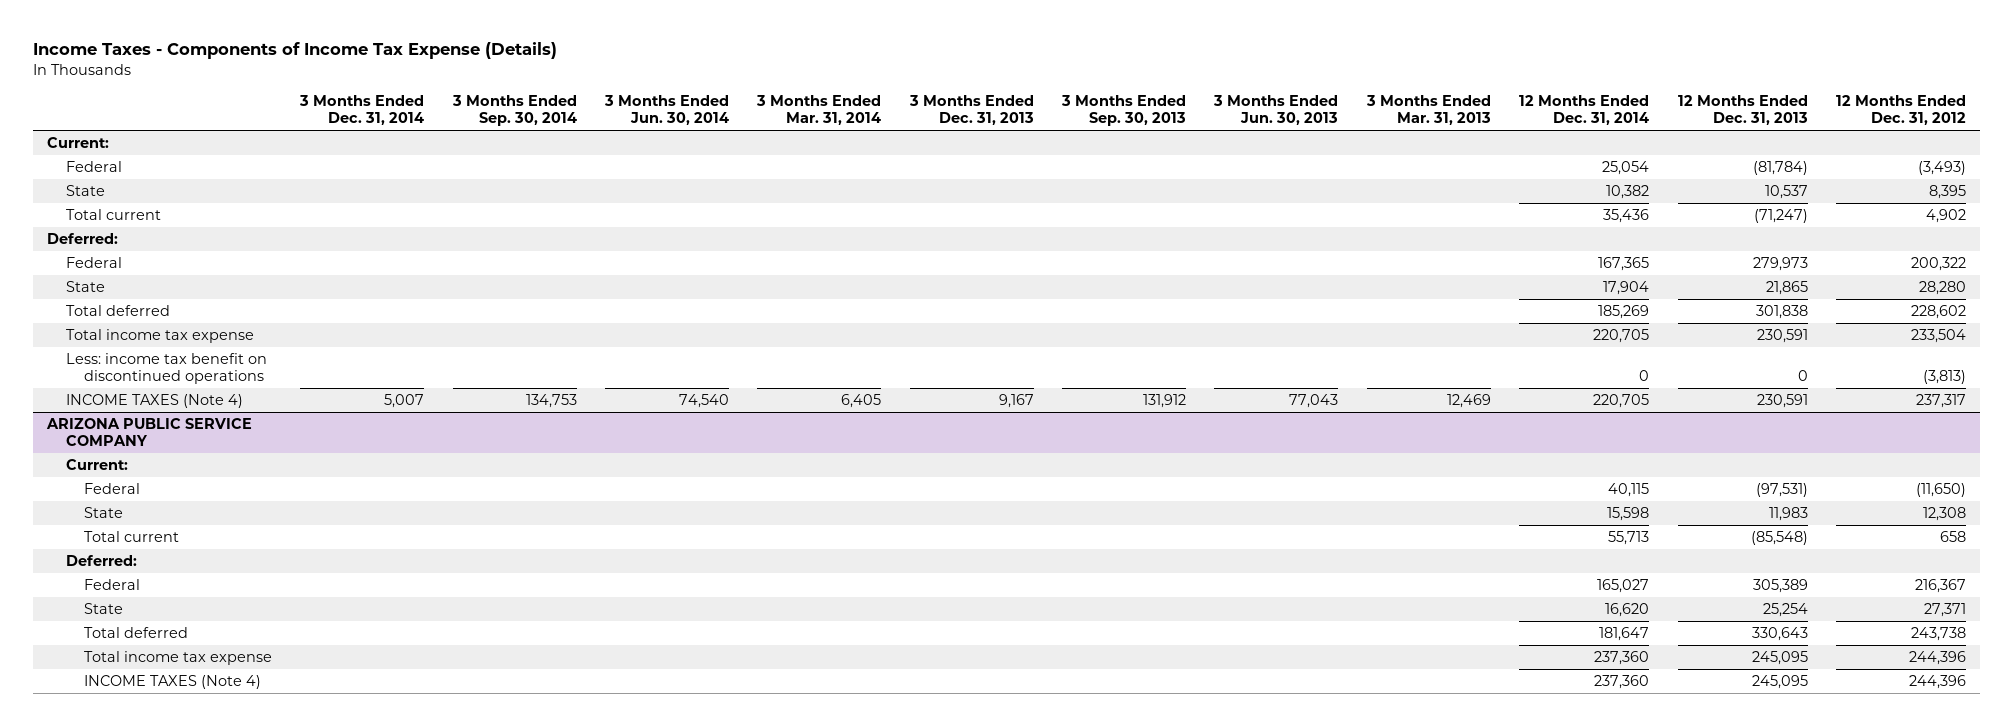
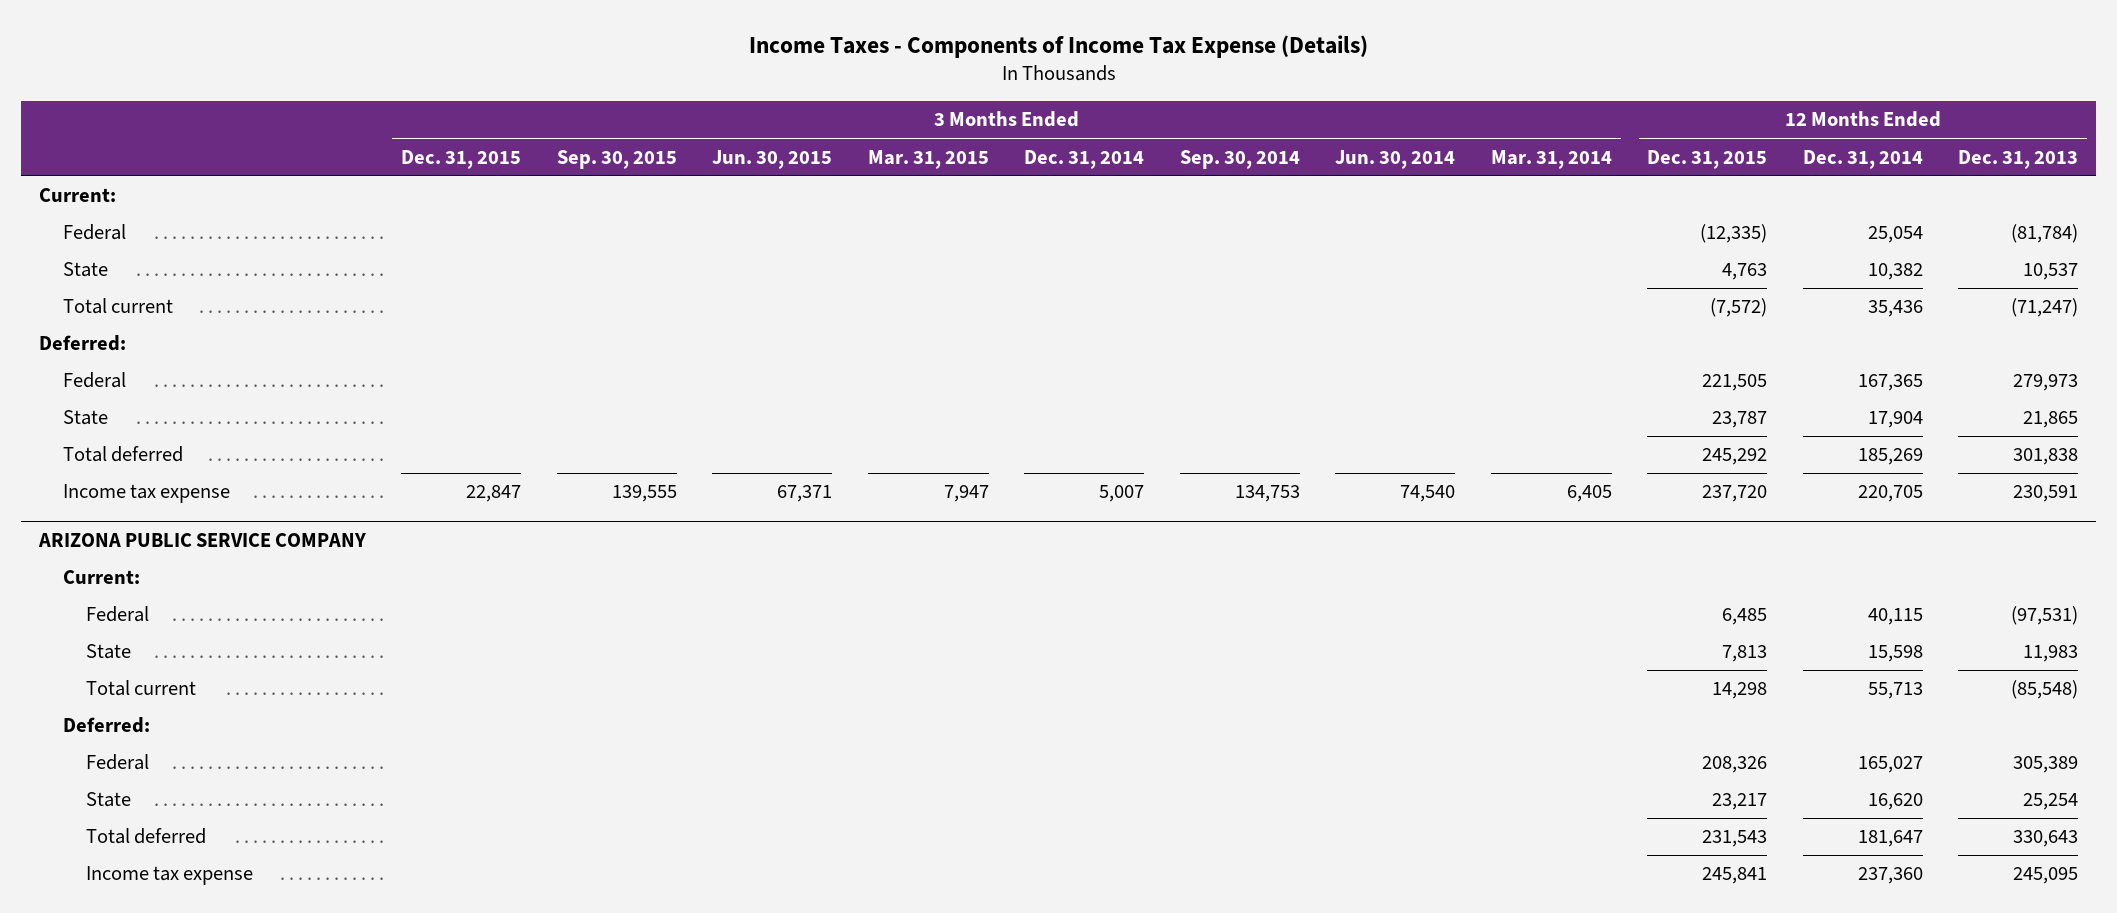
- | 3 Months Ended Dec. 31, 2014 | 3 Months Ended Sep. 30, 2014 | 3 Months Ended Jun. 30, 2014 | 3 Months Ended Mar. 31, 2014 | 3 Months Ended Dec. 31, 2013 | 3 Months Ended Sep. 30, 2013 | 3 Months Ended Jun. 30, 2013 | 3 Months Ended Mar. 31, 2013 | 12 Months Ended Dec. 31, 2014 | 12 Months Ended Dec. 31, 2013 | 12 Months Ended Dec. 31, 2012
+ | 3 Months Ended Dec. 31, 2015 | 3 Months Ended Sep. 30, 2015 | 3 Months Ended Jun. 30, 2015 | 3 Months Ended Mar. 31, 2015 | 3 Months Ended Dec. 31, 2014 | 3 Months Ended Sep. 30, 2014 | 3 Months Ended Jun. 30, 2014 | 3 Months Ended Mar. 31, 2014 | 12 Months Ended Dec. 31, 2015 | 12 Months Ended Dec. 31, 2014 | 12 Months Ended Dec. 31, 2013
- Total income tax expense | | | | | | | | | 220,705 | 230,591 | 233,504
- Less: income tax benefit on discontinued operations | | | | | | | | | 0 | 0 | (3,813)
- INCOME TAXES (Note 4) | 5,007 | 134,753 | 74,540 | 6,405 | 9,167 | 131,912 | 77,043 | 12,469 | 220,705 | 230,591 | 237,317
+ Income tax expense | 22,847 | 139,555 | 67,371 | 7,947 | 5,007 | 134,753 | 74,540 | 6,405 | 237,720 | 220,705 | 230,591
@ ARIZONA PUBLIC SERVICE COMPANY
- Total income tax expense | | | | | | | | | 237,360 | 245,095 | 244,396
- INCOME TAXES (Note 4) | | | | | | | | | 237,360 | 245,095 | 244,396
+ Income tax expense | | | | | | | | | 245,841 | 237,360 | 245,095

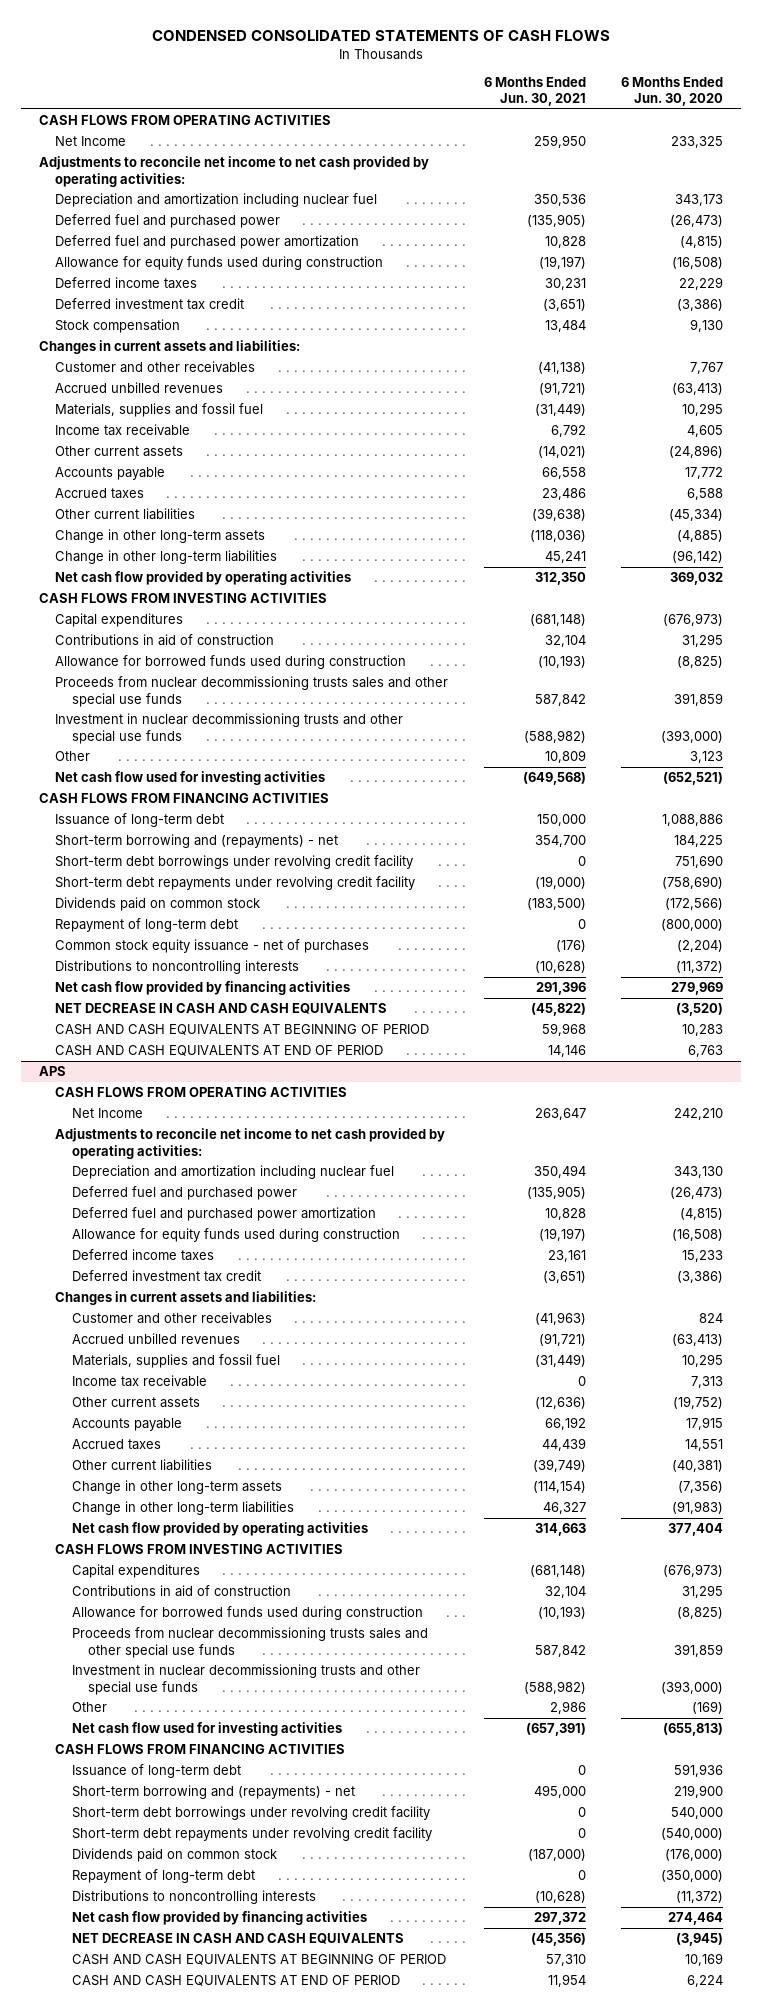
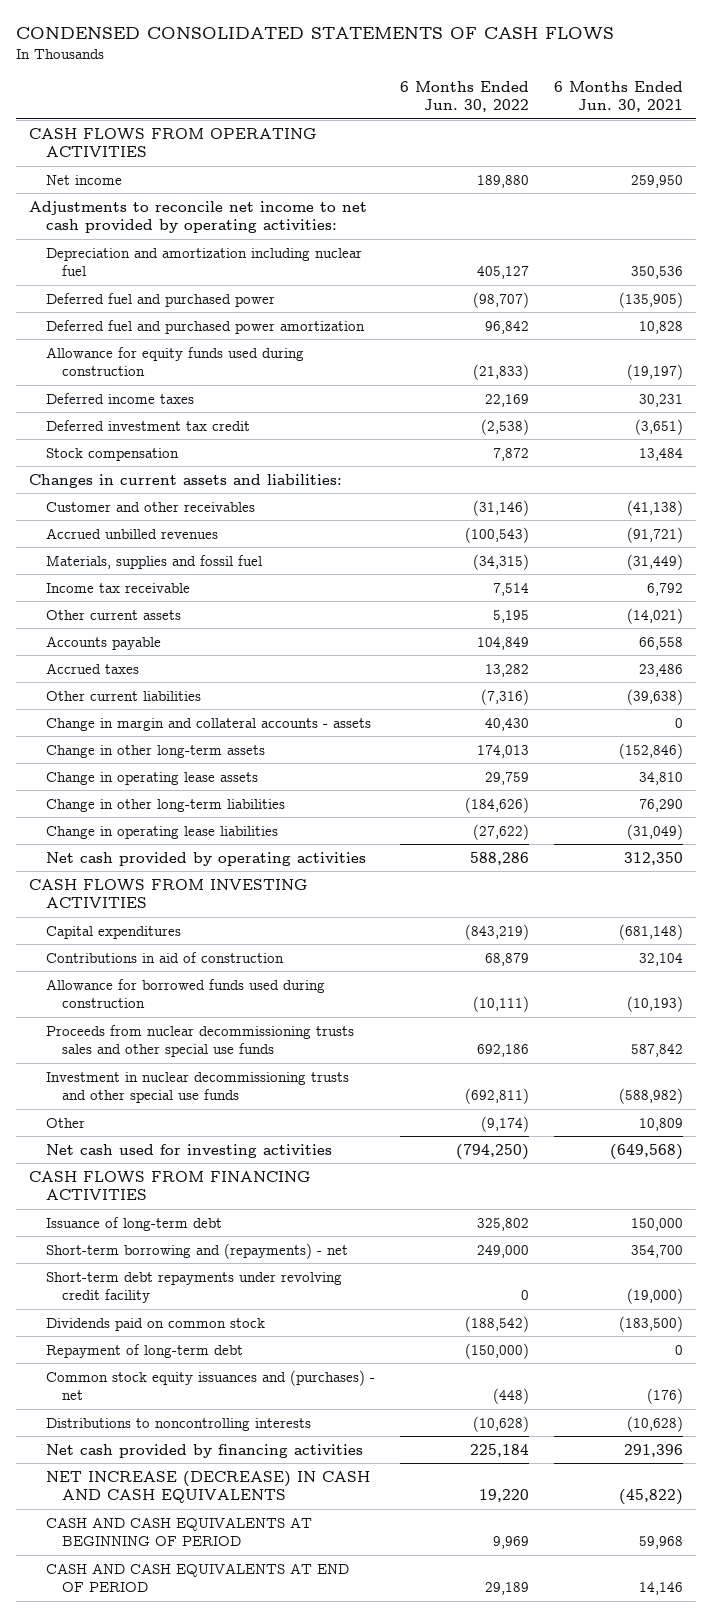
- | 6 Months Ended Jun. 30, 2021 | 6 Months Ended Jun. 30, 2020
+ | 6 Months Ended Jun. 30, 2022 | 6 Months Ended Jun. 30, 2021
- Net Income | 259,950 | 233,325
+ Net income | 189,880 | 259,950
- Change in other long-term assets | (118,036) | (4,885)
- Change in other long-term liabilities | 45,241 | (96,142)
- Net cash flow provided by operating activities | 312,350 | 369,032
+ Change in margin and collateral accounts - assets | 40,430 | 0
+ Change in other long-term assets | 174,013 | (152,846)
+ Change in operating lease assets | 29,759 | 34,810
+ Change in other long-term liabilities | (184,626) | 76,290
+ Change in operating lease liabilities | (27,622) | (31,049)
+ Net cash provided by operating activities | 588,286 | 312,350
- Net cash flow used for investing activities | (649,568) | (652,521)
+ Net cash used for investing activities | (794,250) | (649,568)
- Short-term debt borrowings under revolving credit facility | 0 | 751,690
- Common stock equity issuance - net of purchases | (176) | (2,204)
+ Common stock equity issuances and (purchases) - net | (448) | (176)
- Net cash flow provided by financing activities | 291,396 | 279,969
- NET DECREASE IN CASH AND CASH EQUIVALENTS | (45,822) | (3,520)
+ Net cash provided by financing activities | 225,184 | 291,396
+ NET INCREASE (DECREASE) IN CASH AND CASH EQUIVALENTS | 19,220 | (45,822)
- APS
- CASH FLOWS FROM OPERATING ACTIVITIES
- Net Income | 263,647 | 242,210
- Adjustments to reconcile net income to net cash provided by operating activities:
- Depreciation and amortization including nuclear fuel | 350,494 | 343,130
- Deferred fuel and purchased power | (135,905) | (26,473)
- Deferred fuel and purchased power amortization | 10,828 | (4,815)
- Allowance for equity funds used during construction | (19,197) | (16,508)
- Deferred income taxes | 23,161 | 15,233
- Deferred investment tax credit | (3,651) | (3,386)
- Changes in current assets and liabilities:
- Customer and other receivables | (41,963) | 824
- Accrued unbilled revenues | (91,721) | (63,413)
- Materials, supplies and fossil fuel | (31,449) | 10,295
- Income tax receivable | 0 | 7,313
- Other current assets | (12,636) | (19,752)
- Accounts payable | 66,192 | 17,915
- Accrued taxes | 44,439 | 14,551
- Other current liabilities | (39,749) | (40,381)
- Change in other long-term assets | (114,154) | (7,356)
- Change in other long-term liabilities | 46,327 | (91,983)
- Net cash flow provided by operating activities | 314,663 | 377,404
- CASH FLOWS FROM INVESTING ACTIVITIES
- Capital expenditures | (681,148) | (676,973)
- Contributions in aid of construction | 32,104 | 31,295
- Allowance for borrowed funds used during construction | (10,193) | (8,825)
- Proceeds from nuclear decommissioning trusts sales and other special use funds | 587,842 | 391,859
- Investment in nuclear decommissioning trusts and other special use funds | (588,982) | (393,000)
- Other | 2,986 | (169)
- Net cash flow used for investing activities | (657,391) | (655,813)
- CASH FLOWS FROM FINANCING ACTIVITIES
- Issuance of long-term debt | 0 | 591,936
- Short-term borrowing and (repayments) - net | 495,000 | 219,900
- Short-term debt borrowings under revolving credit facility | 0 | 540,000
- Short-term debt repayments under revolving credit facility | 0 | (540,000)
- Dividends paid on common stock | (187,000) | (176,000)
- Repayment of long-term debt | 0 | (350,000)
- Distributions to noncontrolling interests | (10,628) | (11,372)
- Net cash flow provided by financing activities | 297,372 | 274,464
- NET DECREASE IN CASH AND CASH EQUIVALENTS | (45,356) | (3,945)
- CASH AND CASH EQUIVALENTS AT BEGINNING OF PERIOD | 57,310 | 10,169
- CASH AND CASH EQUIVALENTS AT END OF PERIOD | 11,954 | 6,224

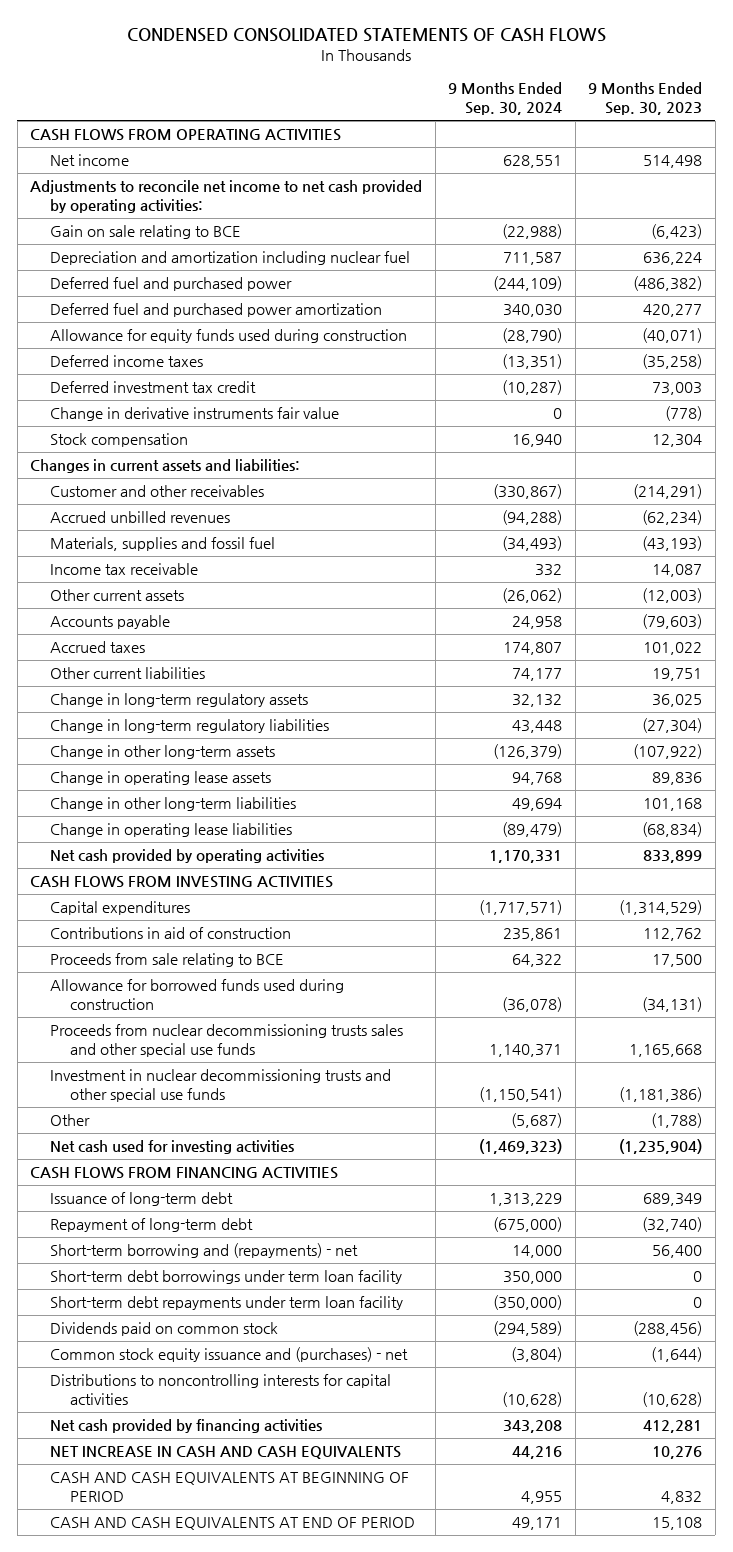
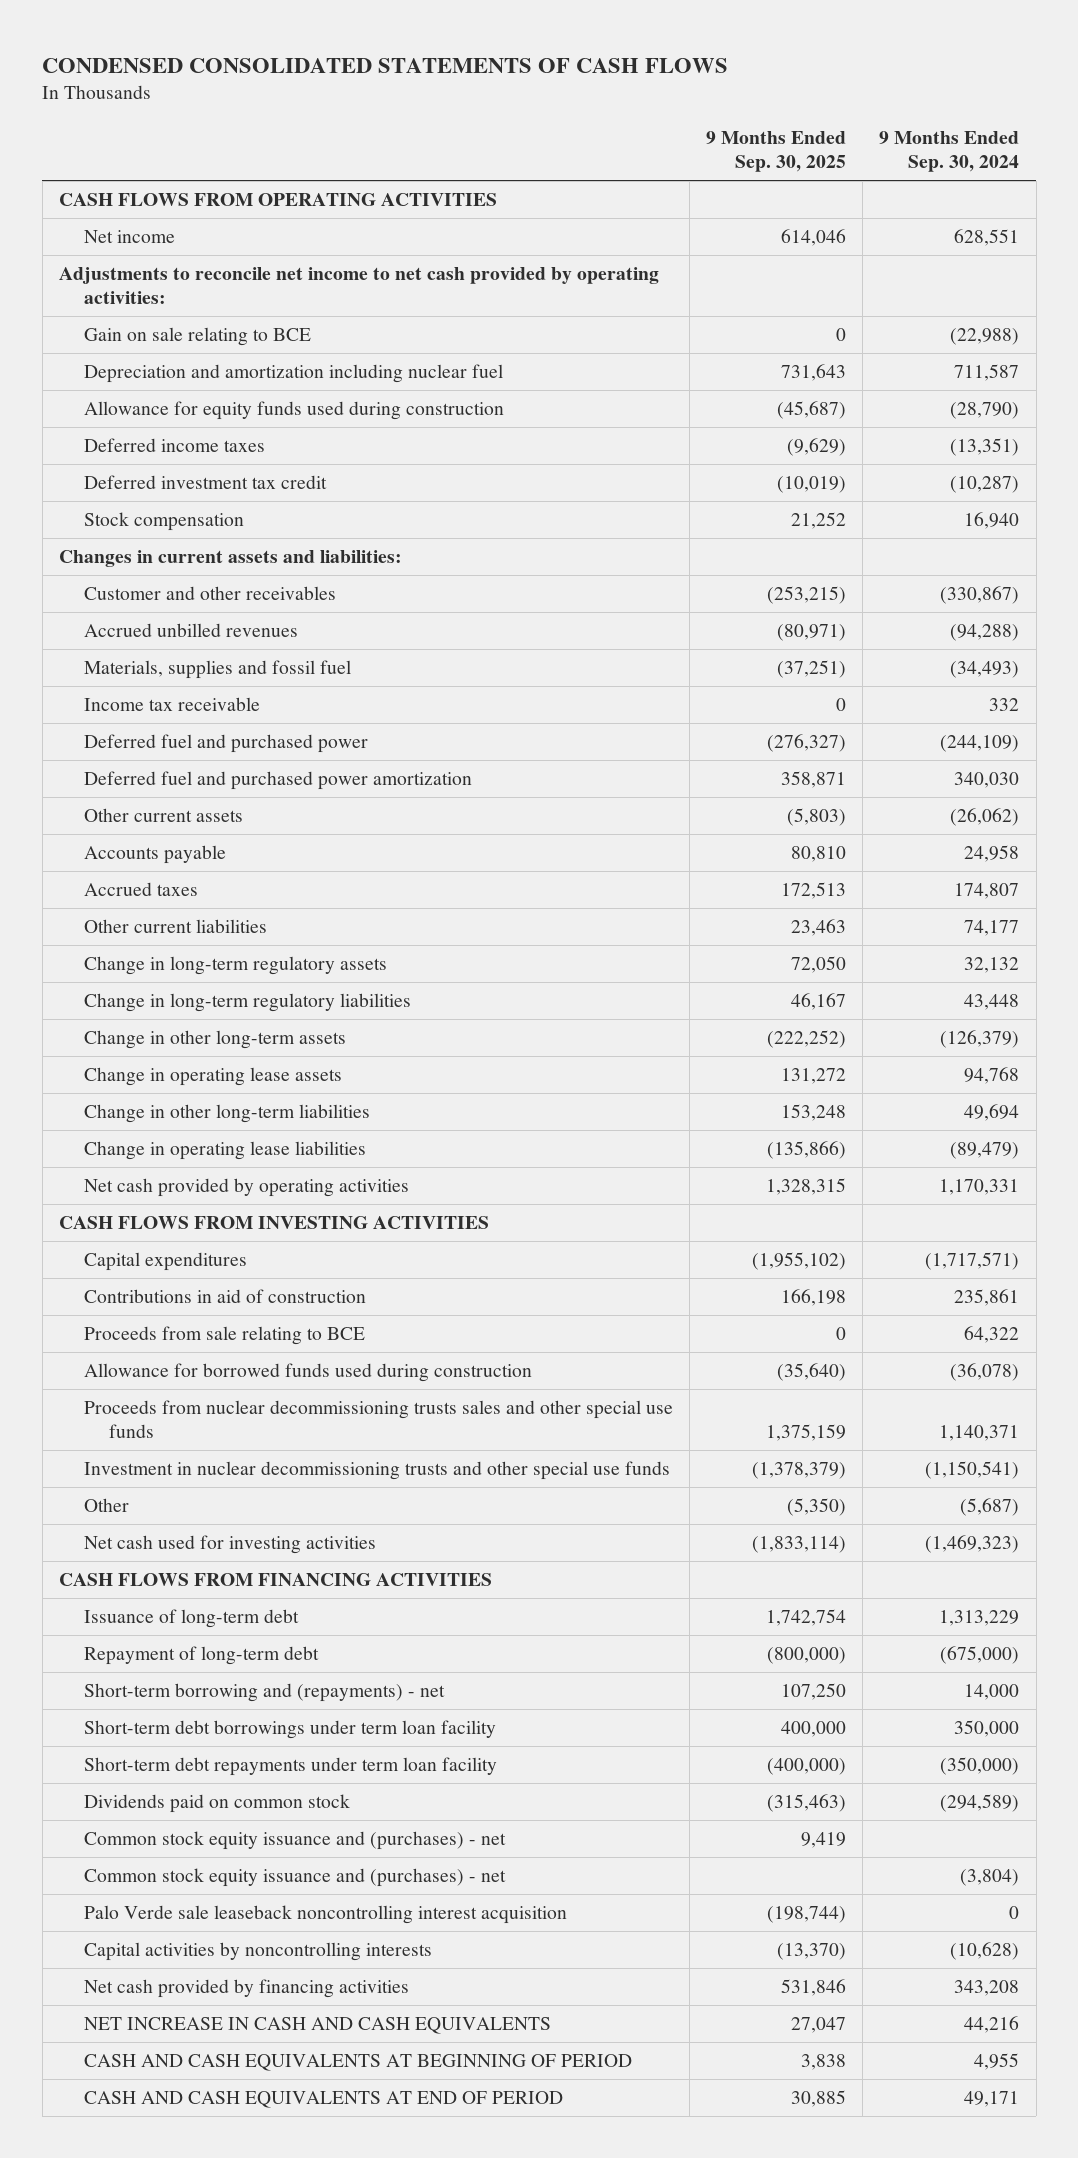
- | 9 Months Ended Sep. 30, 2024 | 9 Months Ended Sep. 30, 2023
+ | 9 Months Ended Sep. 30, 2025 | 9 Months Ended Sep. 30, 2024
- Change in derivative instruments fair value | 0 | (778)
moved down: Deferred fuel and purchased power | (276,327) | (244,109)
moved down: Deferred fuel and purchased power amortization | 358,871 | 340,030
+ Common stock equity issuance and (purchases) - net | 9,419 |
- Distributions to noncontrolling interests for capital activities | (10,628) | (10,628)
+ Palo Verde sale leaseback noncontrolling interest acquisition | (198,744) | 0
+ Capital activities by noncontrolling interests | (13,370) | (10,628)

